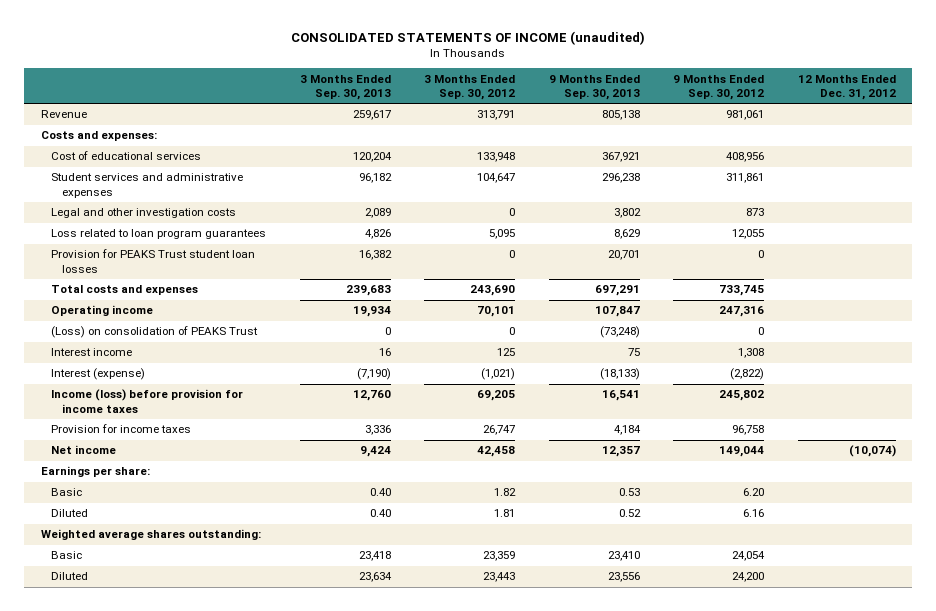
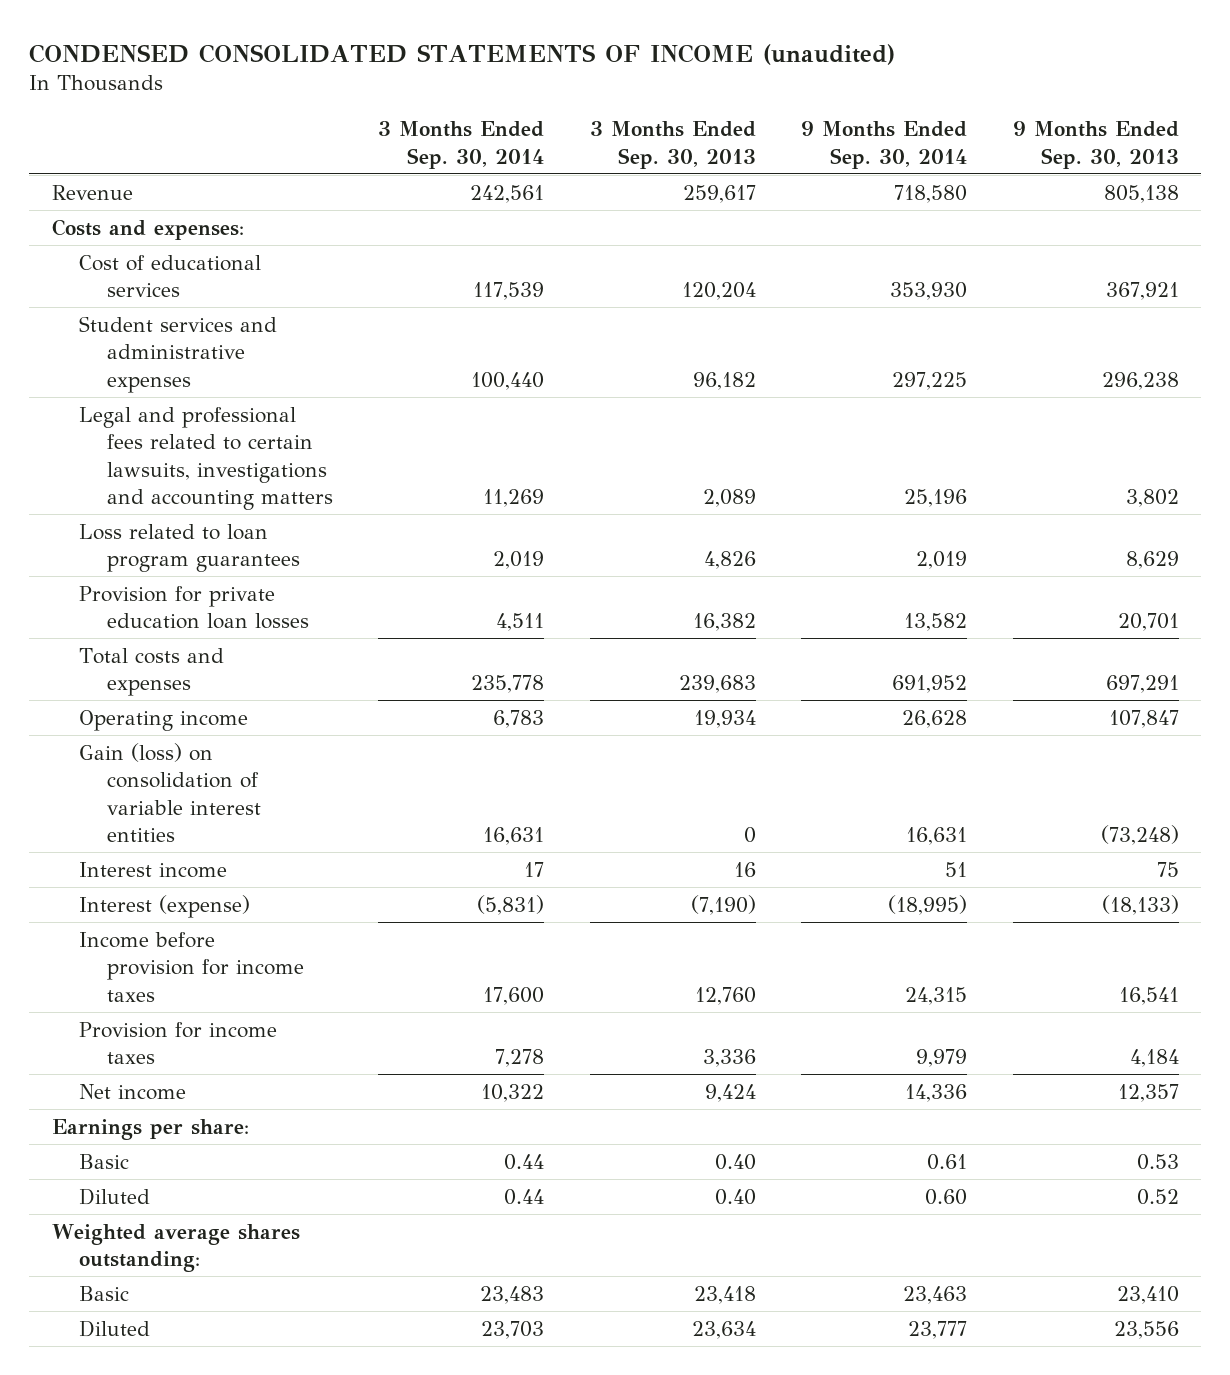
- CONSOLIDATED STATEMENTS OF INCOME (unaudited)
+ CONDENSED CONSOLIDATED STATEMENTS OF INCOME (unaudited)
- | 3 Months Ended Sep. 30, 2013 | 3 Months Ended Sep. 30, 2012 | 9 Months Ended Sep. 30, 2013 | 9 Months Ended Sep. 30, 2012 | 12 Months Ended Dec. 31, 2012
+ | 3 Months Ended Sep. 30, 2014 | 3 Months Ended Sep. 30, 2013 | 9 Months Ended Sep. 30, 2014 | 9 Months Ended Sep. 30, 2013
- Legal and other investigation costs | 2,089 | 0 | 3,802 | 873 |
+ Legal and professional fees related to certain lawsuits, investigations and accounting matters | 11,269 | 2,089 | 25,196 | 3,802
- Provision for PEAKS Trust student loan losses | 16,382 | 0 | 20,701 | 0 |
+ Provision for private education loan losses | 4,511 | 16,382 | 13,582 | 20,701
- (Loss) on consolidation of PEAKS Trust | 0 | 0 | (73,248) | 0 |
+ Gain (loss) on consolidation of variable interest entities | 16,631 | 0 | 16,631 | (73,248)
- Income (loss) before provision for income taxes | 12,760 | 69,205 | 16,541 | 245,802 |
+ Income before provision for income taxes | 17,600 | 12,760 | 24,315 | 16,541

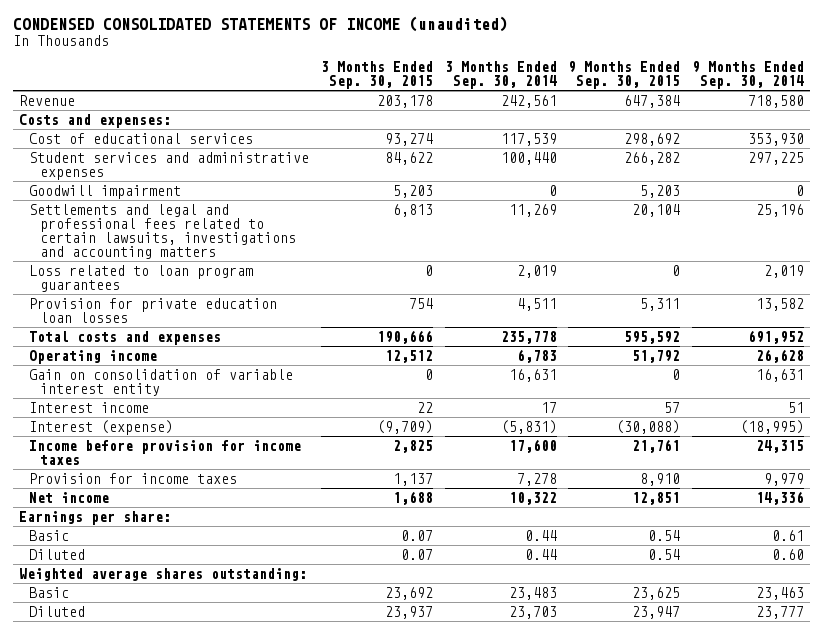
- | 3 Months Ended Sep. 30, 2014 | 3 Months Ended Sep. 30, 2013 | 9 Months Ended Sep. 30, 2014 | 9 Months Ended Sep. 30, 2013
+ | 3 Months Ended Sep. 30, 2015 | 3 Months Ended Sep. 30, 2014 | 9 Months Ended Sep. 30, 2015 | 9 Months Ended Sep. 30, 2014
- Legal and professional fees related to certain lawsuits, investigations and accounting matters | 11,269 | 2,089 | 25,196 | 3,802
+ Goodwill impairment | 5,203 | 0 | 5,203 | 0
+ Settlements and legal and professional fees related to certain lawsuits, investigations and accounting matters | 6,813 | 11,269 | 20,104 | 25,196
- Gain (loss) on consolidation of variable interest entities | 16,631 | 0 | 16,631 | (73,248)
+ Gain on consolidation of variable interest entity | 0 | 16,631 | 0 | 16,631

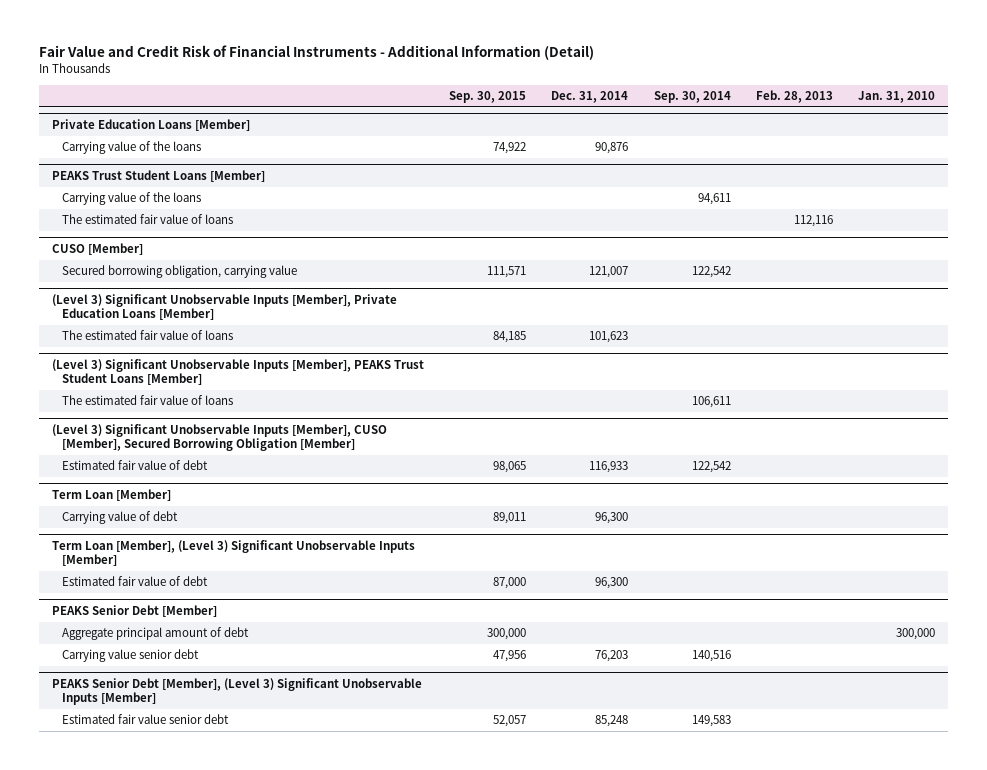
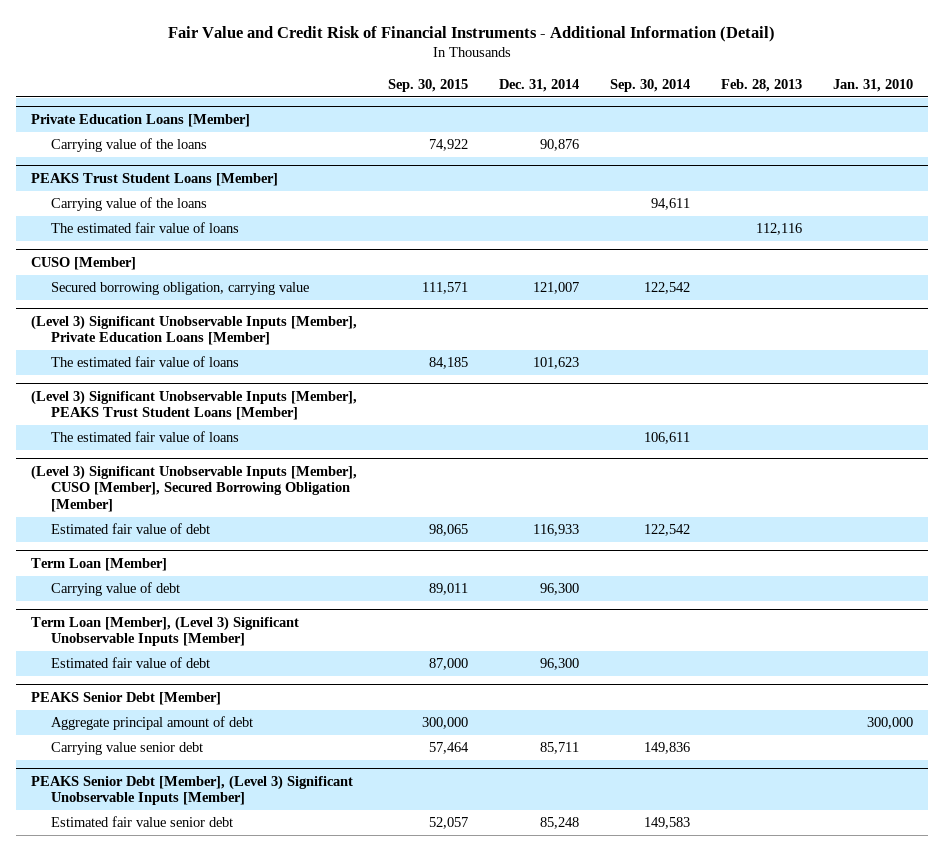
@ PEAKS Senior Debt [Member]
- Carrying value senior debt | 47,956 | 76,203 | 140,516 | |
+ Carrying value senior debt | 57,464 | 85,711 | 149,836 | |

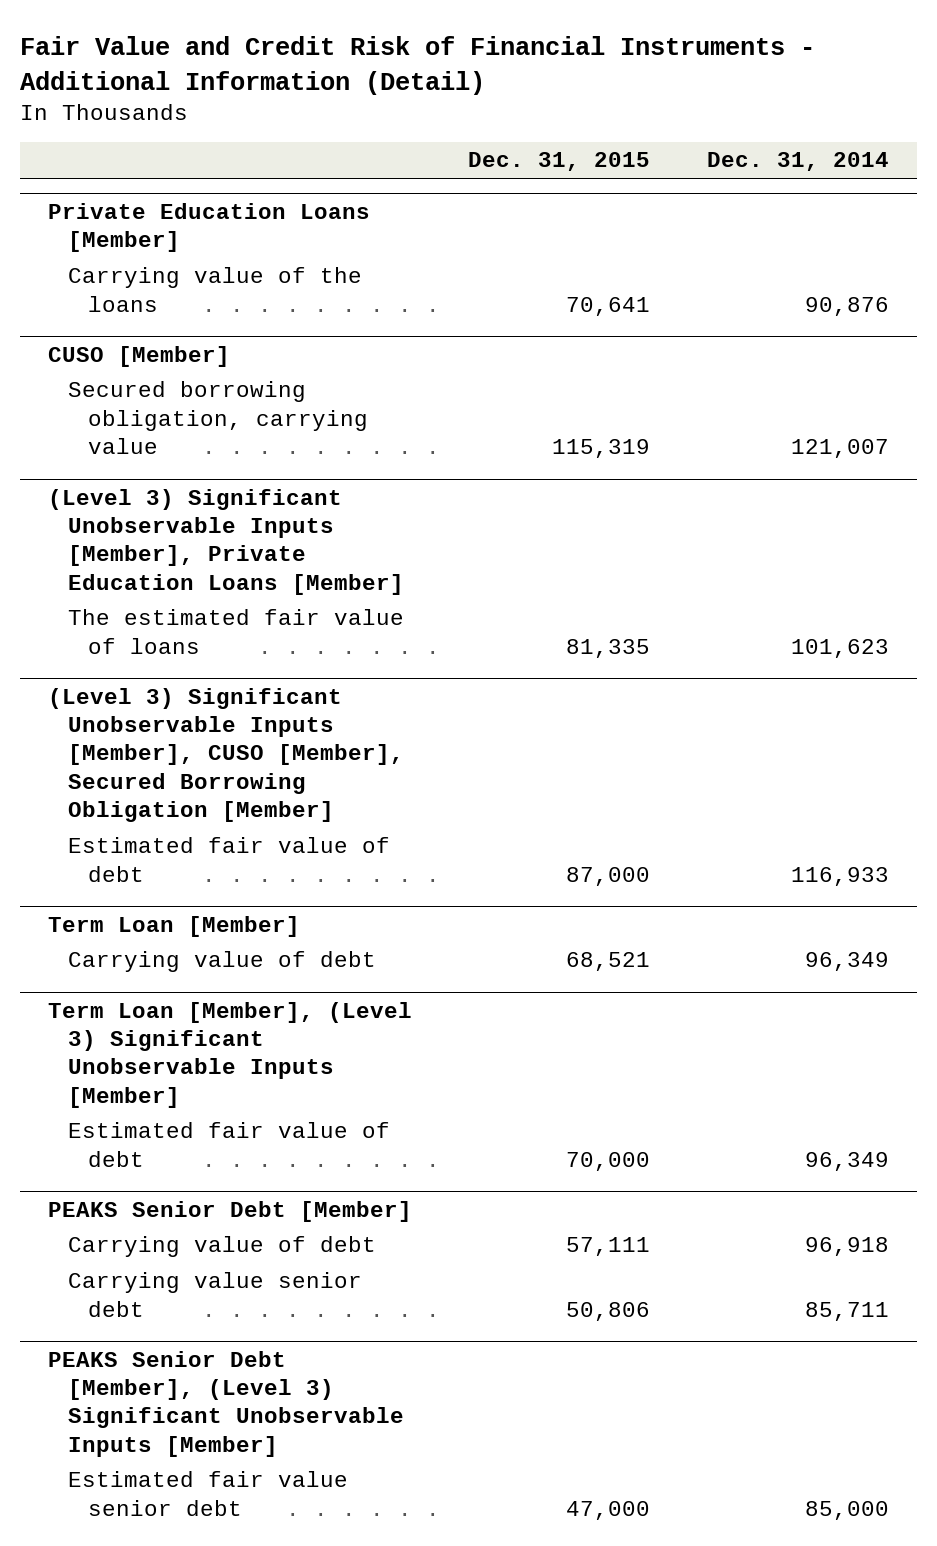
- | Sep. 30, 2015 | Dec. 31, 2014 | Sep. 30, 2014 | Feb. 28, 2013 | Jan. 31, 2010
+ | Dec. 31, 2015 | Dec. 31, 2014
- PEAKS Trust Student Loans [Member]
- Carrying value of the loans | | | 94,611 | |
- The estimated fair value of loans | | | | 112,116 |
- (Level 3) Significant Unobservable Inputs [Member], PEAKS Trust Student Loans [Member]
- The estimated fair value of loans | | | 106,611 | |
@ Term Loan [Member]
- Carrying value of debt | 89,011 | 96,300 | | |
+ Carrying value of debt | 68,521 | 96,349
@ Term Loan [Member], (Level 3) Significant Unobservable Inputs [Member]
- Estimated fair value of debt | 87,000 | 96,300 | | |
+ Estimated fair value of debt | 70,000 | 96,349
@ PEAKS Senior Debt [Member]
- Aggregate principal amount of debt | 300,000 | | | | 300,000
+ Carrying value of debt | 57,111 | 96,918
@ PEAKS Senior Debt [Member], (Level 3) Significant Unobservable Inputs [Member]
- Estimated fair value senior debt | 52,057 | 85,248 | 149,583 | |
+ Estimated fair value senior debt | 47,000 | 85,000

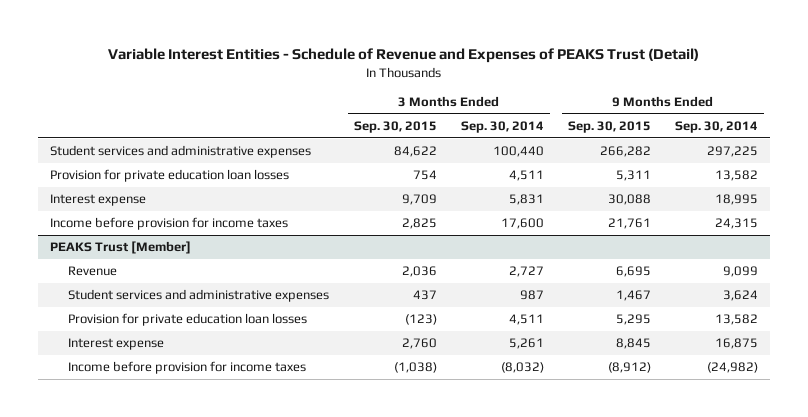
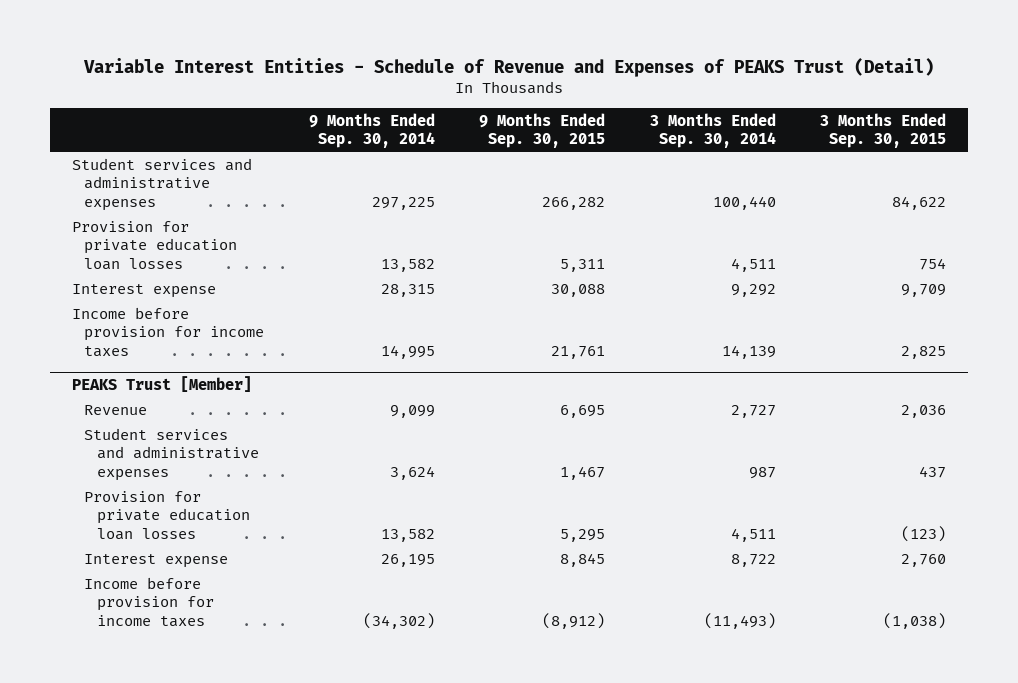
- | 3 Months Ended Sep. 30, 2015 | 3 Months Ended Sep. 30, 2014 | 9 Months Ended Sep. 30, 2015 | 9 Months Ended Sep. 30, 2014
+ | 9 Months Ended Sep. 30, 2014 | 9 Months Ended Sep. 30, 2015 | 3 Months Ended Sep. 30, 2014 | 3 Months Ended Sep. 30, 2015
- Interest expense | 9,709 | 5,831 | 30,088 | 18,995
- Income before provision for income taxes | 2,825 | 17,600 | 21,761 | 24,315
+ Interest expense | 28,315 | 30,088 | 9,292 | 9,709
+ Income before provision for income taxes | 14,995 | 21,761 | 14,139 | 2,825
@ PEAKS Trust [Member]
- Interest expense | 2,760 | 5,261 | 8,845 | 16,875
- Income before provision for income taxes | (1,038) | (8,032) | (8,912) | (24,982)
+ Interest expense | 26,195 | 8,845 | 8,722 | 2,760
+ Income before provision for income taxes | (34,302) | (8,912) | (11,493) | (1,038)

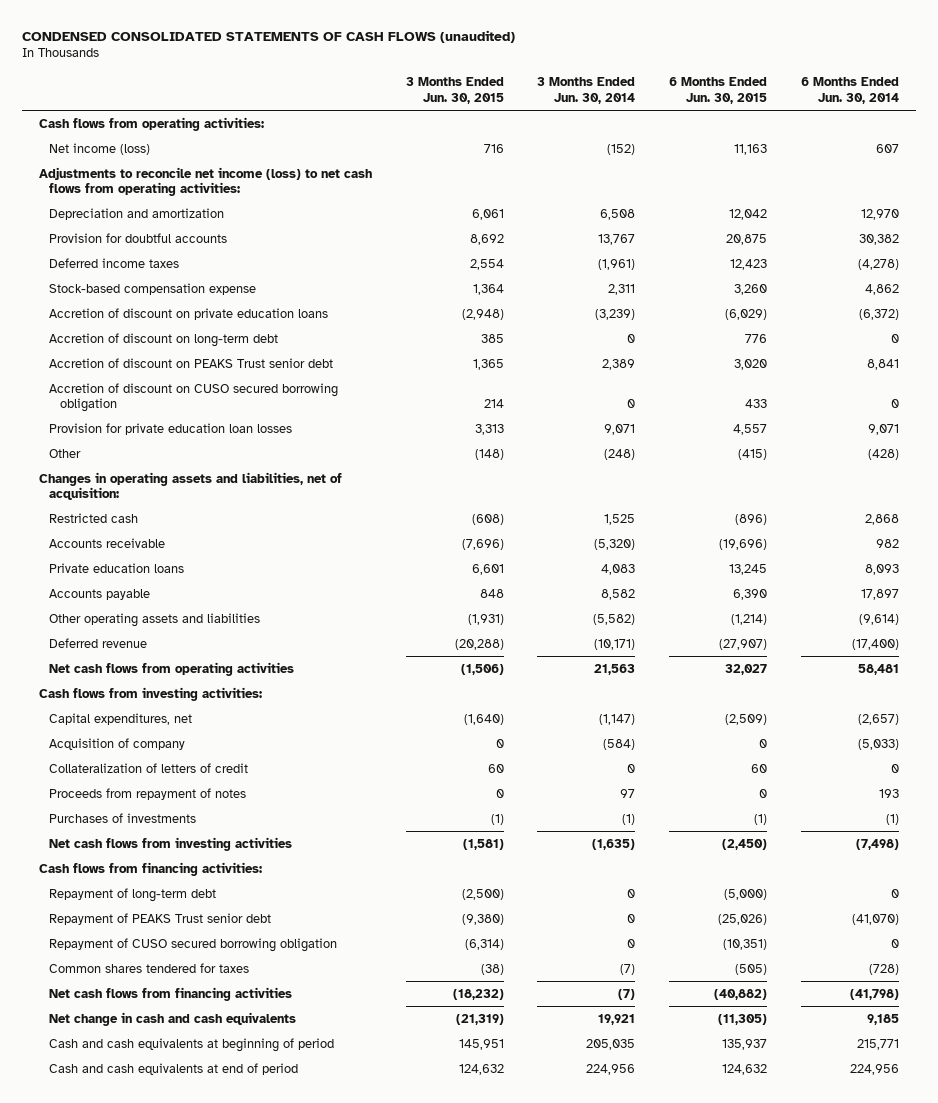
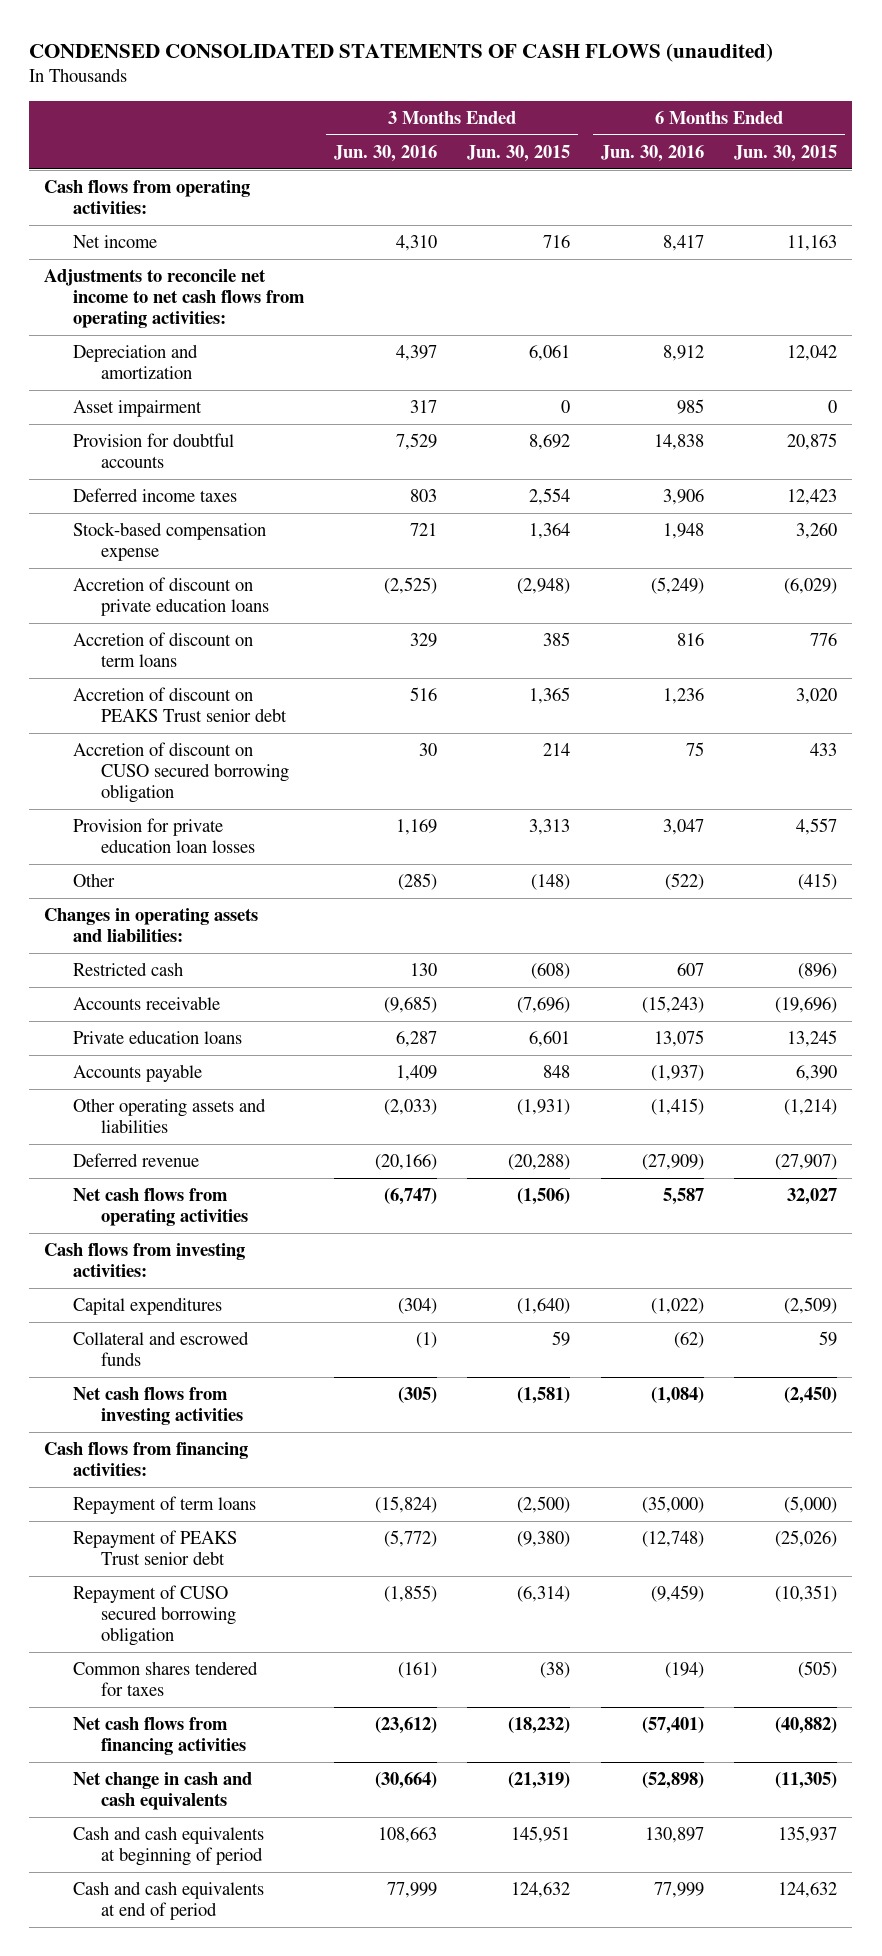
- | 3 Months Ended Jun. 30, 2015 | 3 Months Ended Jun. 30, 2014 | 6 Months Ended Jun. 30, 2015 | 6 Months Ended Jun. 30, 2014
+ | 3 Months Ended Jun. 30, 2016 | 3 Months Ended Jun. 30, 2015 | 6 Months Ended Jun. 30, 2016 | 6 Months Ended Jun. 30, 2015
- Net income (loss) | 716 | (152) | 11,163 | 607
- Adjustments to reconcile net income (loss) to net cash flows from operating activities:
+ Net income | 4,310 | 716 | 8,417 | 11,163
+ Adjustments to reconcile net income to net cash flows from operating activities:
+ Asset impairment | 317 | 0 | 985 | 0
- Accretion of discount on long-term debt | 385 | 0 | 776 | 0
+ Accretion of discount on term loans | 329 | 385 | 816 | 776
- Changes in operating assets and liabilities, net of acquisition:
+ Changes in operating assets and liabilities:
- Capital expenditures, net | (1,640) | (1,147) | (2,509) | (2,657)
- Acquisition of company | 0 | (584) | 0 | (5,033)
- Collateralization of letters of credit | 60 | 0 | 60 | 0
- Proceeds from repayment of notes | 0 | 97 | 0 | 193
- Purchases of investments | (1) | (1) | (1) | (1)
+ Capital expenditures | (304) | (1,640) | (1,022) | (2,509)
+ Collateral and escrowed funds | (1) | 59 | (62) | 59
- Repayment of long-term debt | (2,500) | 0 | (5,000) | 0
+ Repayment of term loans | (15,824) | (2,500) | (35,000) | (5,000)

